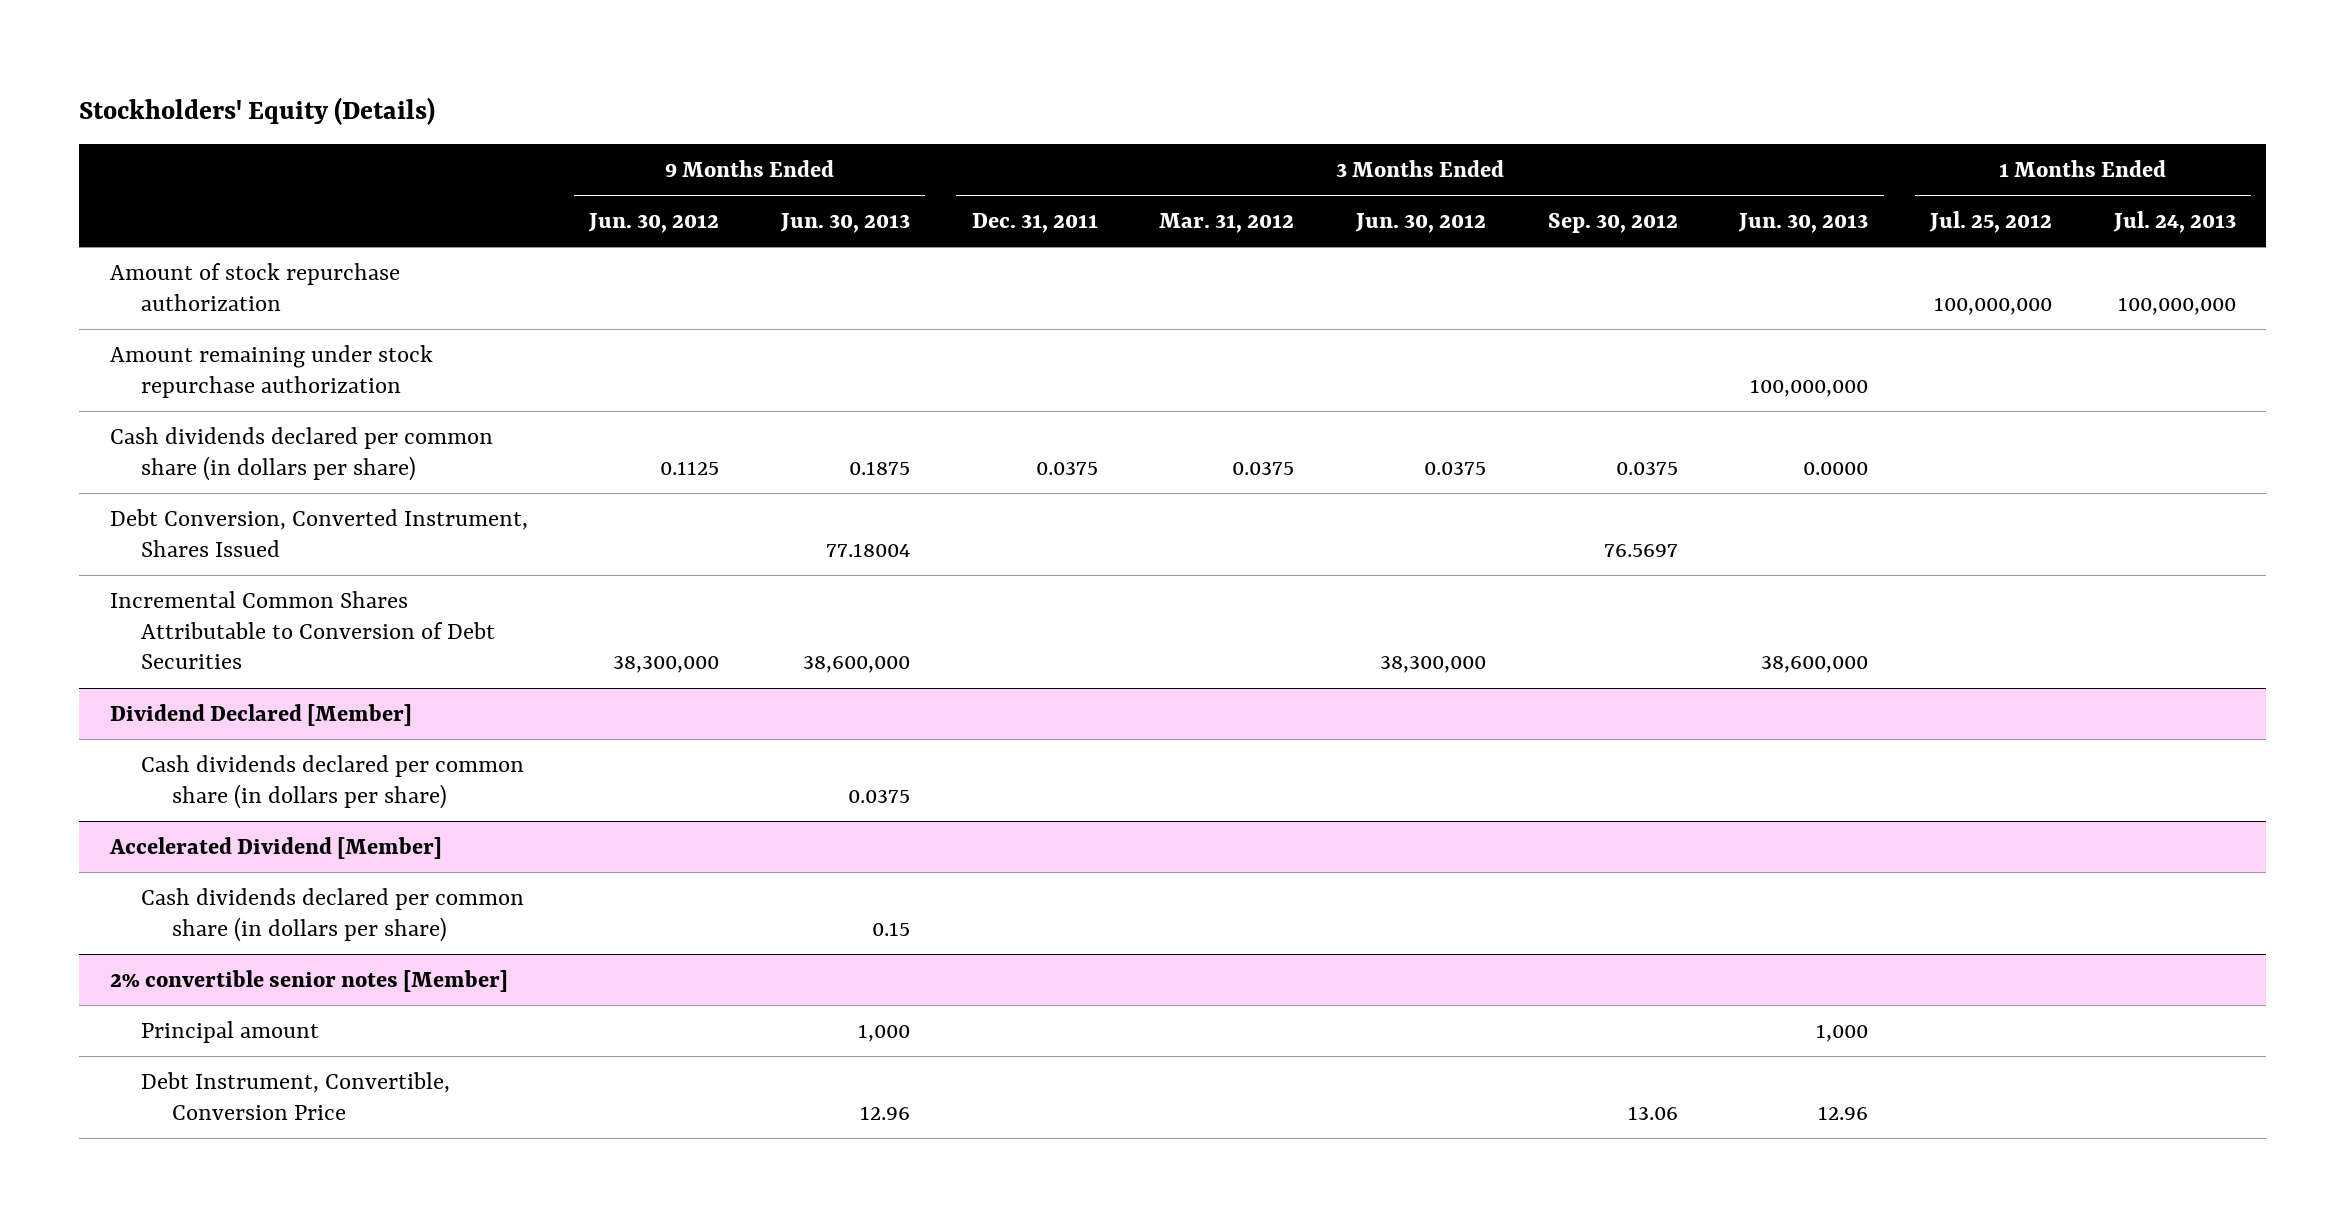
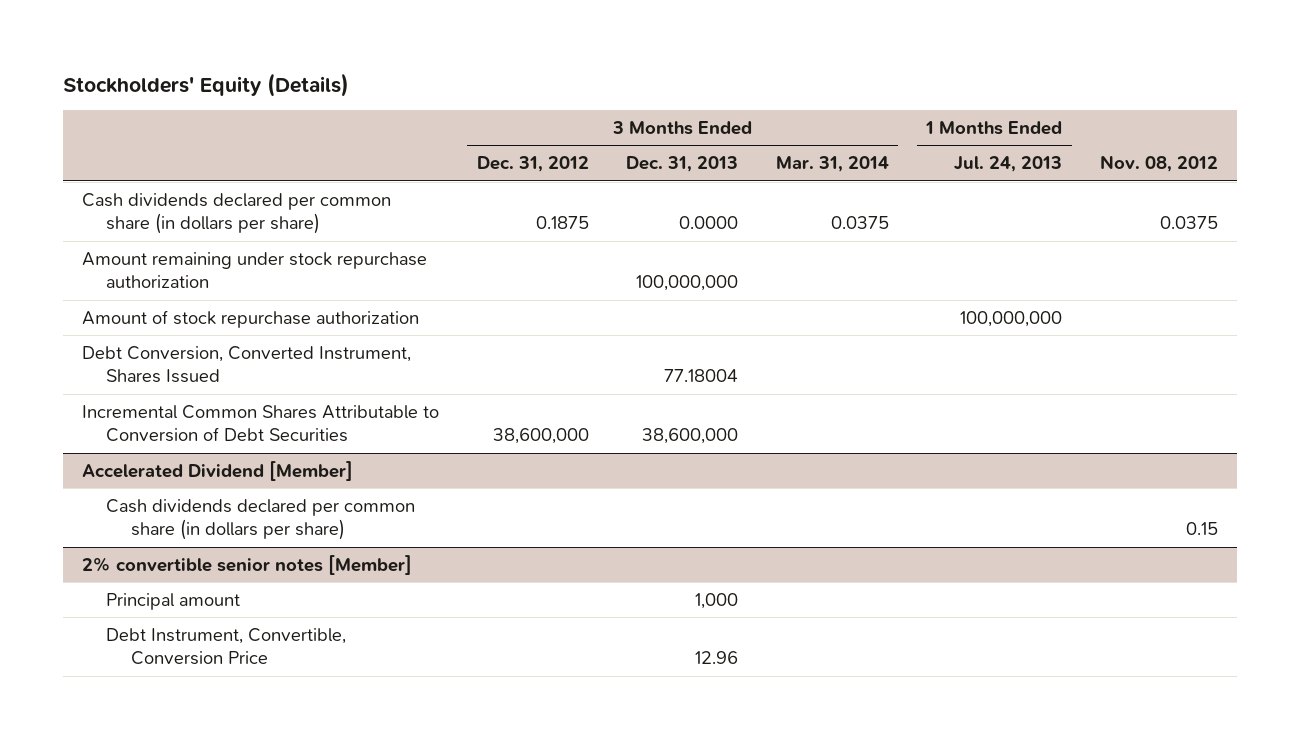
- | 9 Months Ended Jun. 30, 2012 | 9 Months Ended Jun. 30, 2013 | 3 Months Ended Dec. 31, 2011 | 3 Months Ended Mar. 31, 2012 | 3 Months Ended Jun. 30, 2012 | 3 Months Ended Sep. 30, 2012 | 3 Months Ended Jun. 30, 2013 | 1 Months Ended Jul. 25, 2012 | 1 Months Ended Jul. 24, 2013
+ | 3 Months Ended Dec. 31, 2012 | 3 Months Ended Dec. 31, 2013 | 3 Months Ended Mar. 31, 2014 | 1 Months Ended Jul. 24, 2013 | Nov. 08, 2012
moved down: Amount remaining under stock repurchase authorization | | 100,000,000 | | |
moved down: Amount of stock repurchase authorization | | | | 100,000,000 |
- Dividend Declared [Member]
- Cash dividends declared per common share (in dollars per share) | | 0.0375 | | | | | | |

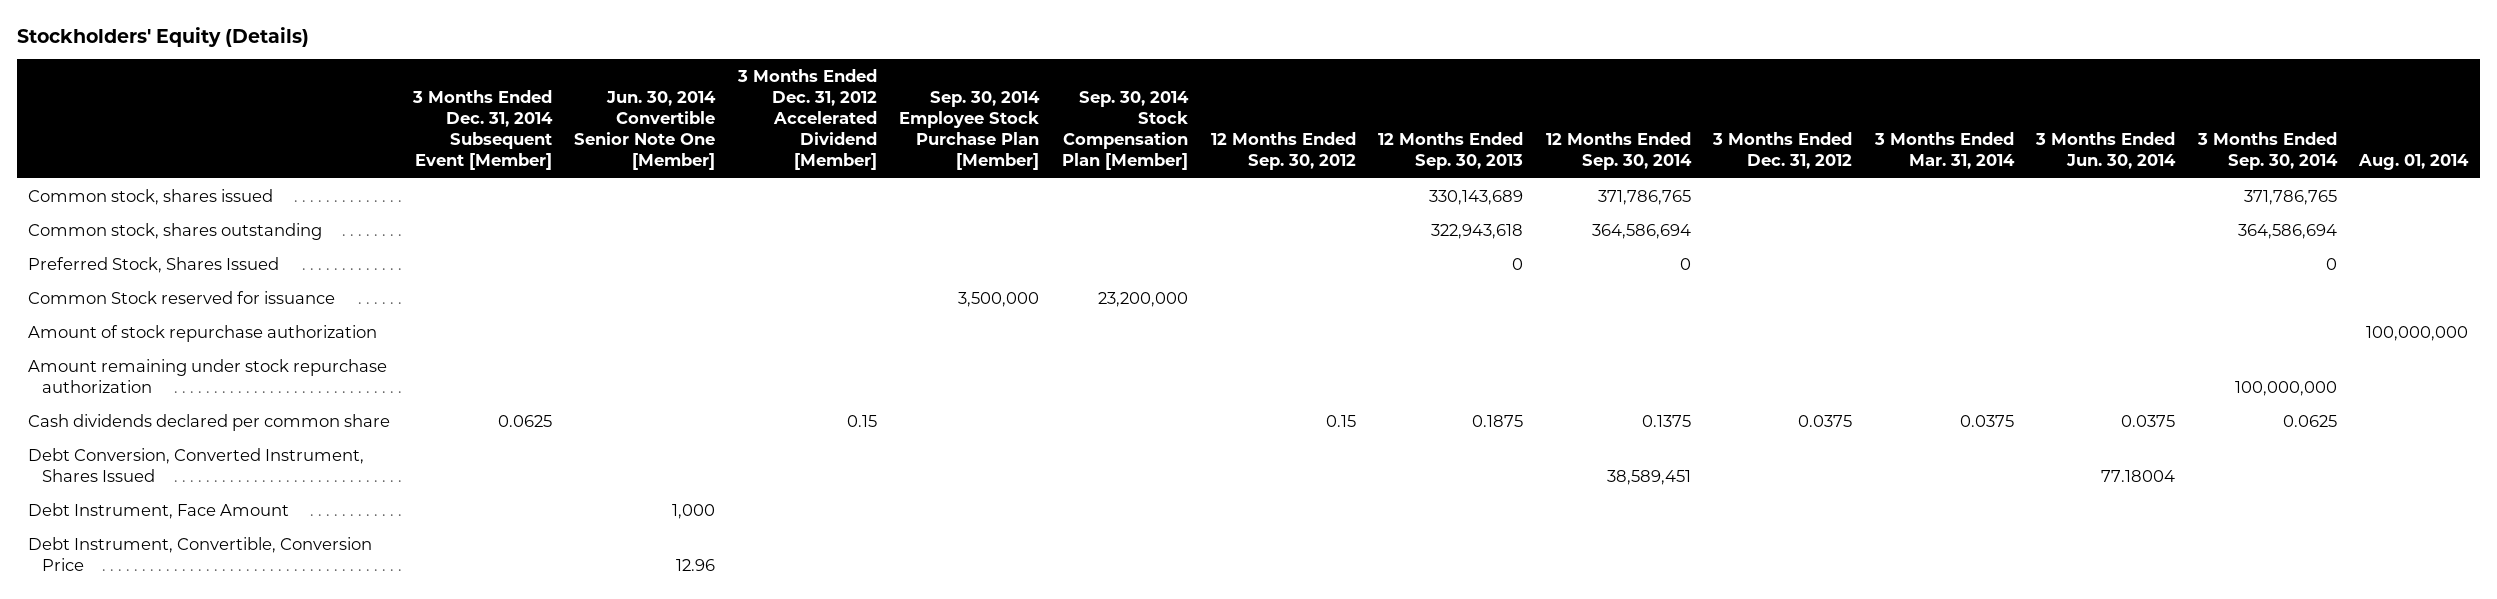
- | 3 Months Ended Dec. 31, 2012 | 3 Months Ended Dec. 31, 2013 | 3 Months Ended Mar. 31, 2014 | 1 Months Ended Jul. 24, 2013 | Nov. 08, 2012
+ | 3 Months Ended Dec. 31, 2014 Subsequent Event [Member] | Jun. 30, 2014 Convertible Senior Note One [Member] | 3 Months Ended Dec. 31, 2012 Accelerated Dividend [Member] | Sep. 30, 2014 Employee Stock Purchase Plan [Member] | Sep. 30, 2014 Stock Compensation Plan [Member] | 12 Months Ended Sep. 30, 2012 | 12 Months Ended Sep. 30, 2013 | 12 Months Ended Sep. 30, 2014 | 3 Months Ended Dec. 31, 2012 | 3 Months Ended Mar. 31, 2014 | 3 Months Ended Jun. 30, 2014 | 3 Months Ended Sep. 30, 2014 | Aug. 01, 2014
- Cash dividends declared per common share (in dollars per share) | 0.1875 | 0.0000 | 0.0375 | | 0.0375
+ Common stock, shares issued | | | | | | | 330,143,689 | 371,786,765 | | | | 371,786,765 |
+ Common stock, shares outstanding | | | | | | | 322,943,618 | 364,586,694 | | | | 364,586,694 |
+ Preferred Stock, Shares Issued | | | | | | | 0 | 0 | | | | 0 |
+ Common Stock reserved for issuance | | | | 3,500,000 | 23,200,000 | | | | | | | |
moved down: Amount remaining under stock repurchase authorization | | | | | | | | | | | | 100,000,000 |
+ Cash dividends declared per common share | 0.0625 | | 0.15 | | | 0.15 | 0.1875 | 0.1375 | 0.0375 | 0.0375 | 0.0375 | 0.0625 |
- Incremental Common Shares Attributable to Conversion of Debt Securities | 38,600,000 | 38,600,000 | | |
- Accelerated Dividend [Member]
- Cash dividends declared per common share (in dollars per share) | | | | | 0.15
- 2% convertible senior notes [Member]
- Principal amount | | 1,000 | | |
- Debt Instrument, Convertible, Conversion Price | | 12.96 | | |
+ Debt Instrument, Face Amount | | 1,000 | | | | | | | | | | |
+ Debt Instrument, Convertible, Conversion Price | | 12.96 | | | | | | | | | | |

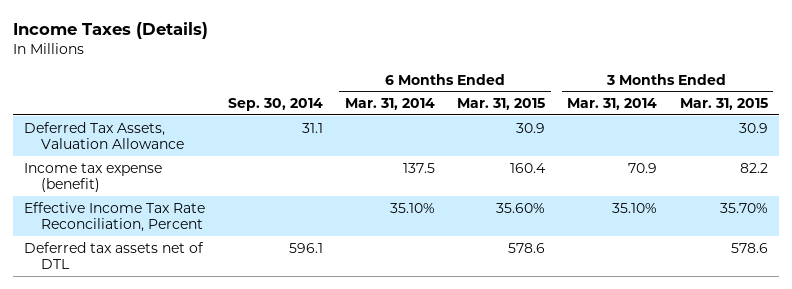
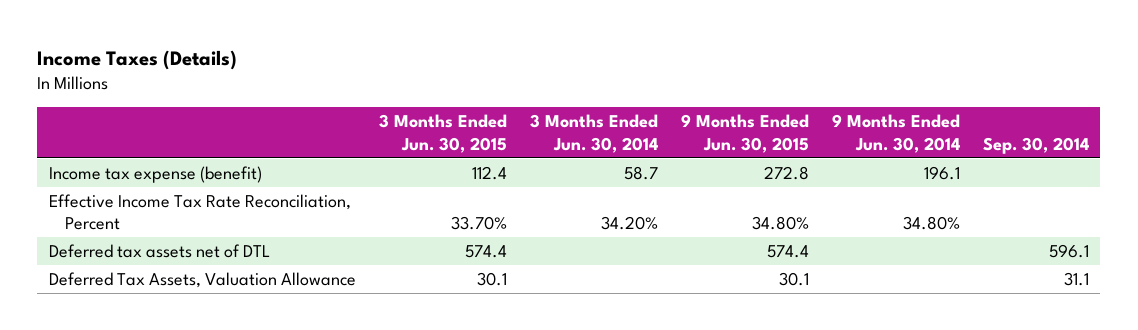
- | Sep. 30, 2014 | 6 Months Ended Mar. 31, 2014 | 6 Months Ended Mar. 31, 2015 | 3 Months Ended Mar. 31, 2014 | 3 Months Ended Mar. 31, 2015
+ | 3 Months Ended Jun. 30, 2015 | 3 Months Ended Jun. 30, 2014 | 9 Months Ended Jun. 30, 2015 | 9 Months Ended Jun. 30, 2014 | Sep. 30, 2014
moved down: Deferred Tax Assets, Valuation Allowance | 30.1 | | 30.1 | | 31.1

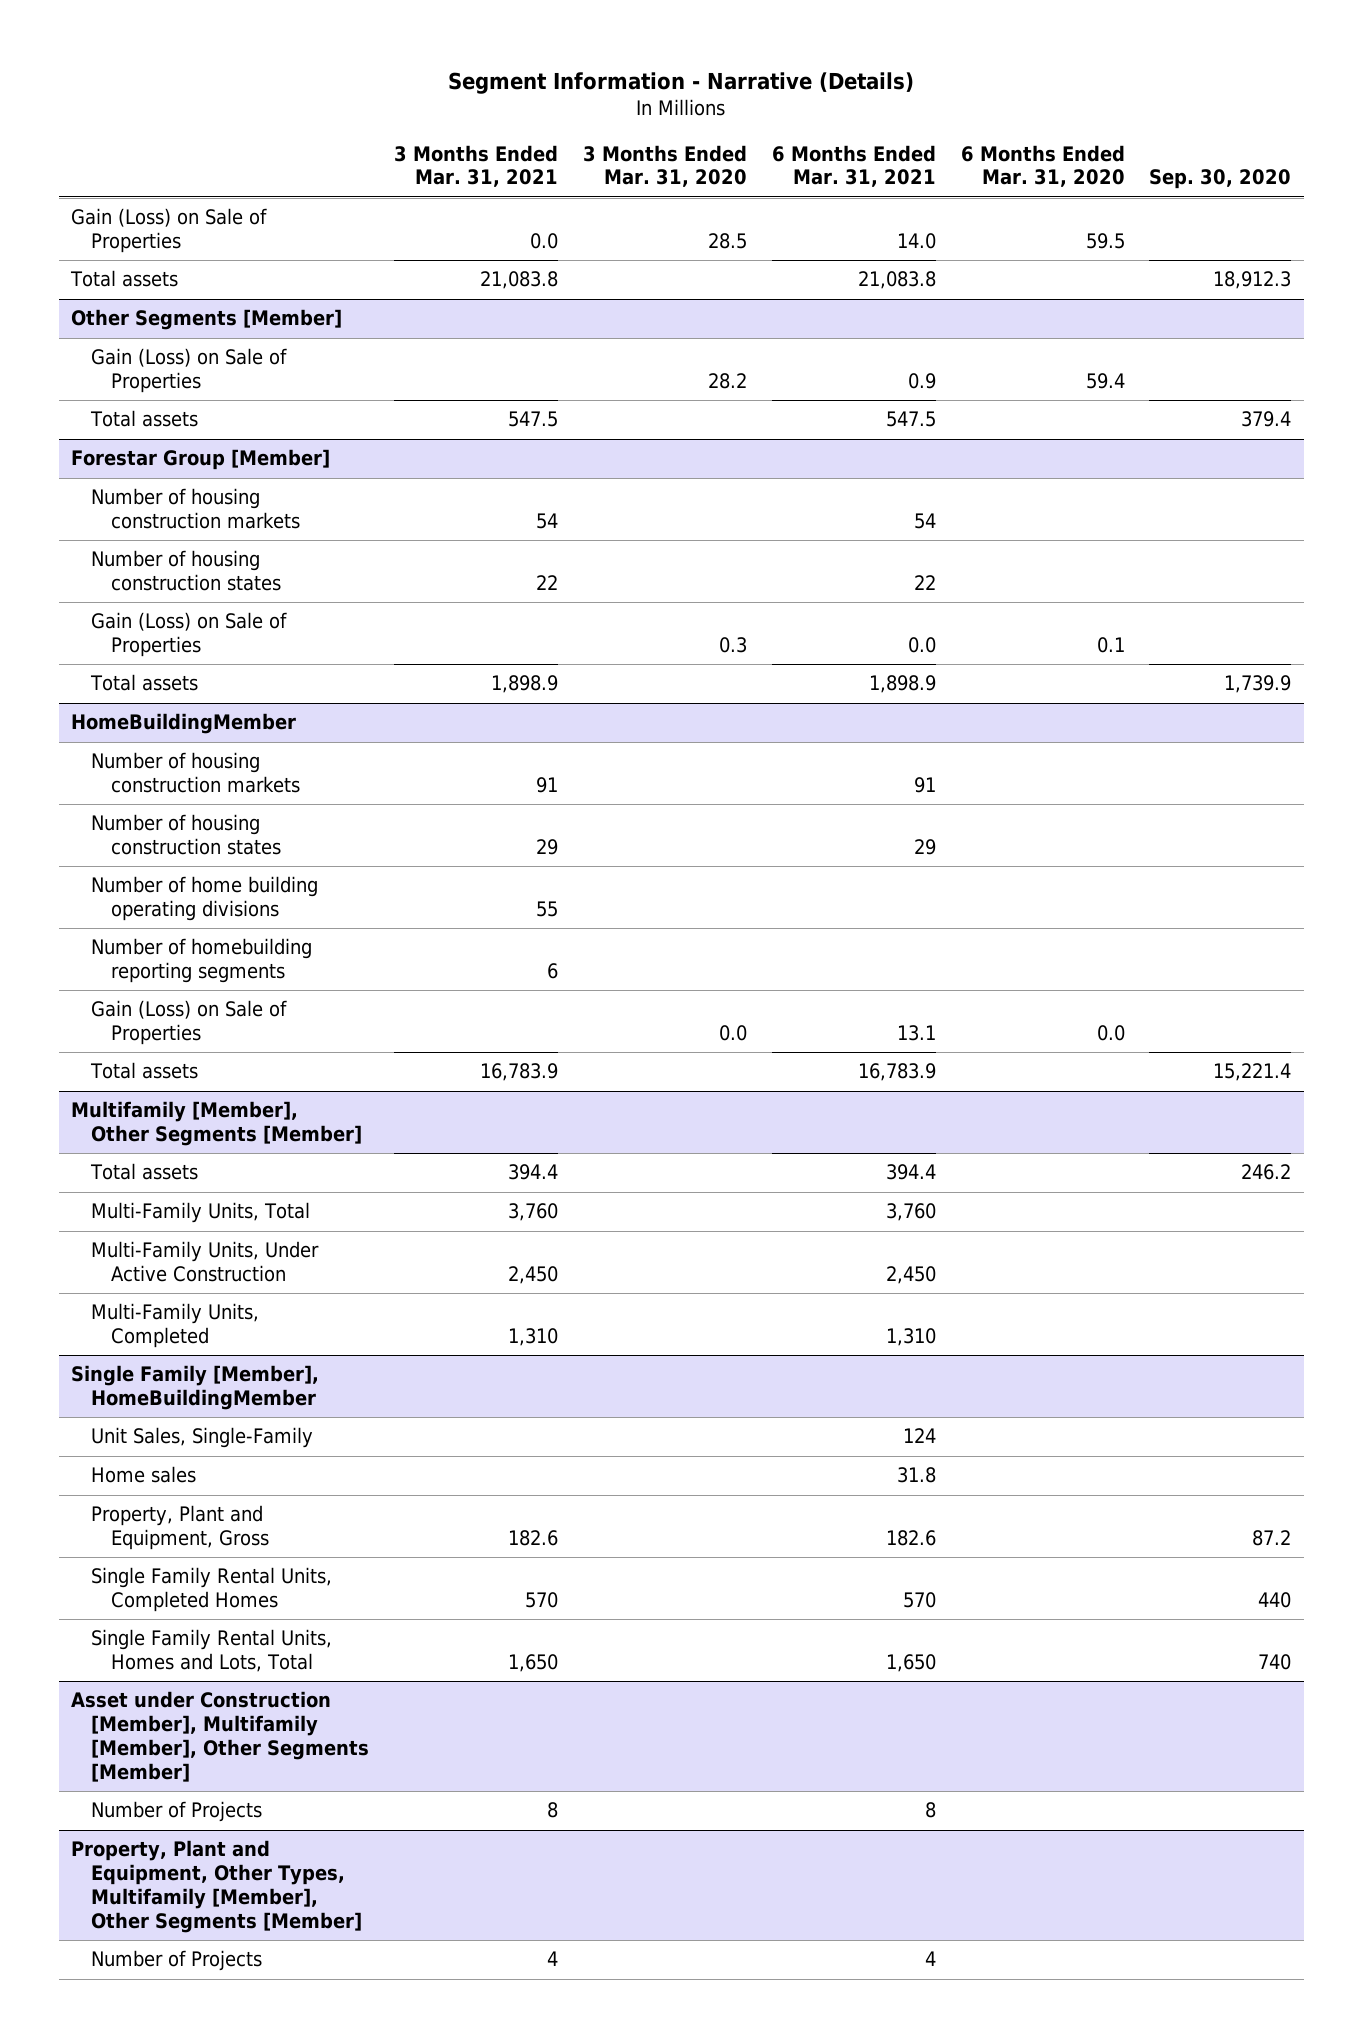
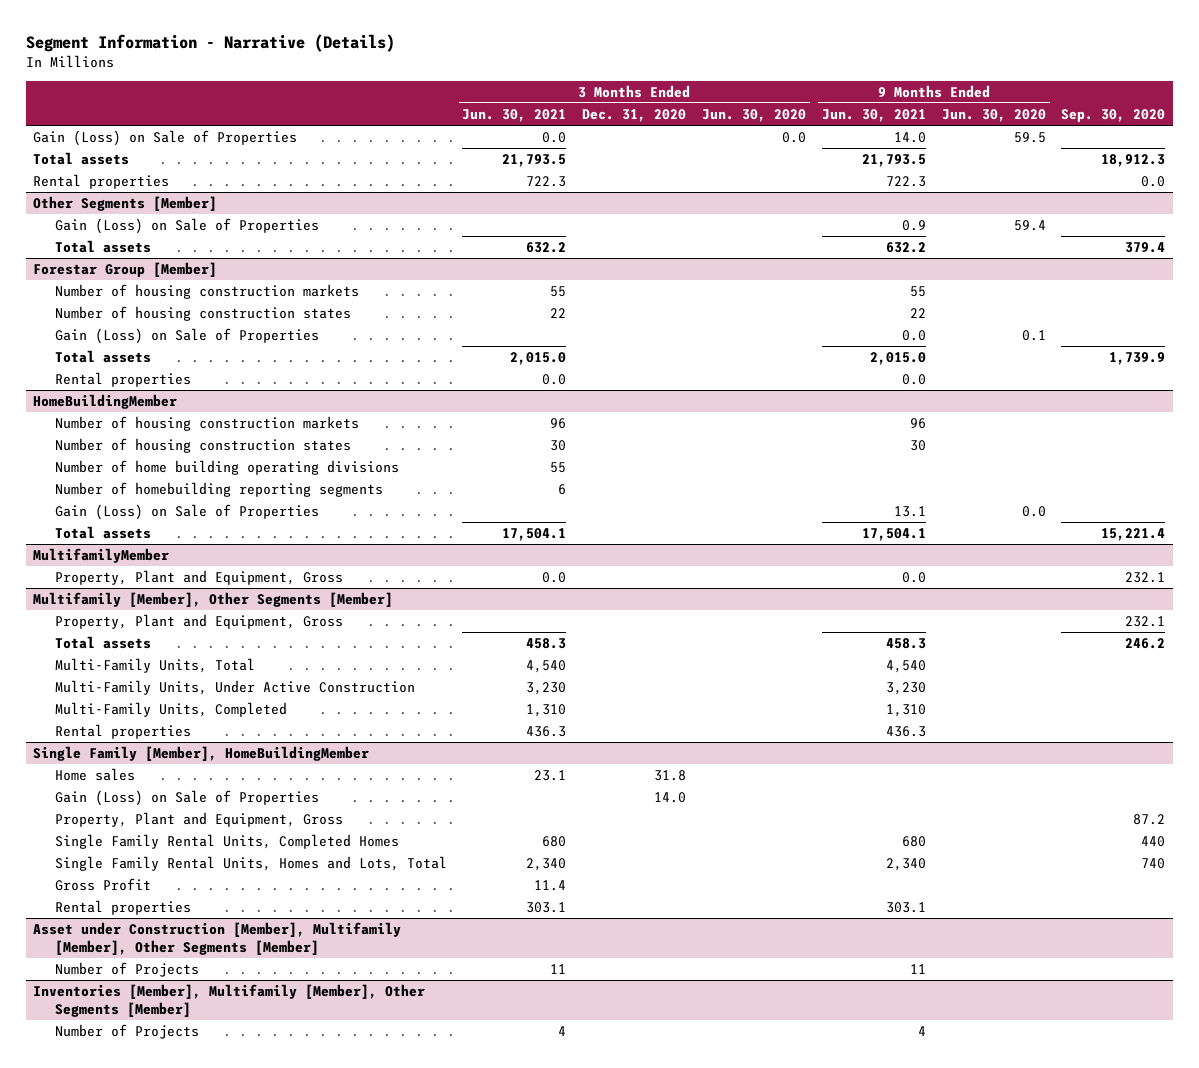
- | 3 Months Ended Mar. 31, 2021 | 3 Months Ended Mar. 31, 2020 | 6 Months Ended Mar. 31, 2021 | 6 Months Ended Mar. 31, 2020 | Sep. 30, 2020
+ | 3 Months Ended Jun. 30, 2021 | 3 Months Ended Dec. 31, 2020 | 3 Months Ended Jun. 30, 2020 | 9 Months Ended Jun. 30, 2021 | 9 Months Ended Jun. 30, 2020 | Sep. 30, 2020
+ Rental properties | 722.3 | | | 722.3 | | 0.0
@ Forestar Group [Member]
+ Rental properties | 0.0 | | | 0.0 | |
+ MultifamilyMember
+ Property, Plant and Equipment, Gross | 0.0 | | | 0.0 | | 232.1
@ Multifamily [Member], Other Segments [Member]
+ Property, Plant and Equipment, Gross | | | | | | 232.1
+ Rental properties | 436.3 | | | 436.3 | |
@ Single Family [Member], HomeBuildingMember
- Unit Sales, Single-Family | | | 124 | |
+ Gain (Loss) on Sale of Properties | | 14.0 | | | |
+ Gross Profit | 11.4 | | | | |
+ Rental properties | 303.1 | | | 303.1 | |
- Property, Plant and Equipment, Other Types, Multifamily [Member], Other Segments [Member]
- Number of Projects | 4 | | 4 | |
+ Inventories [Member], Multifamily [Member], Other Segments [Member]
+ Number of Projects | 4 | | | 4 | |

